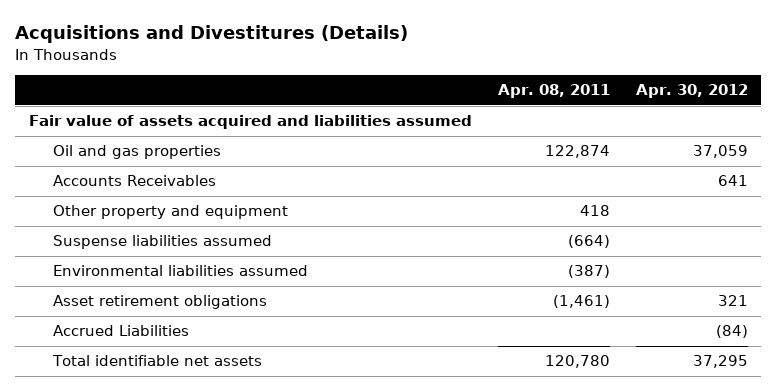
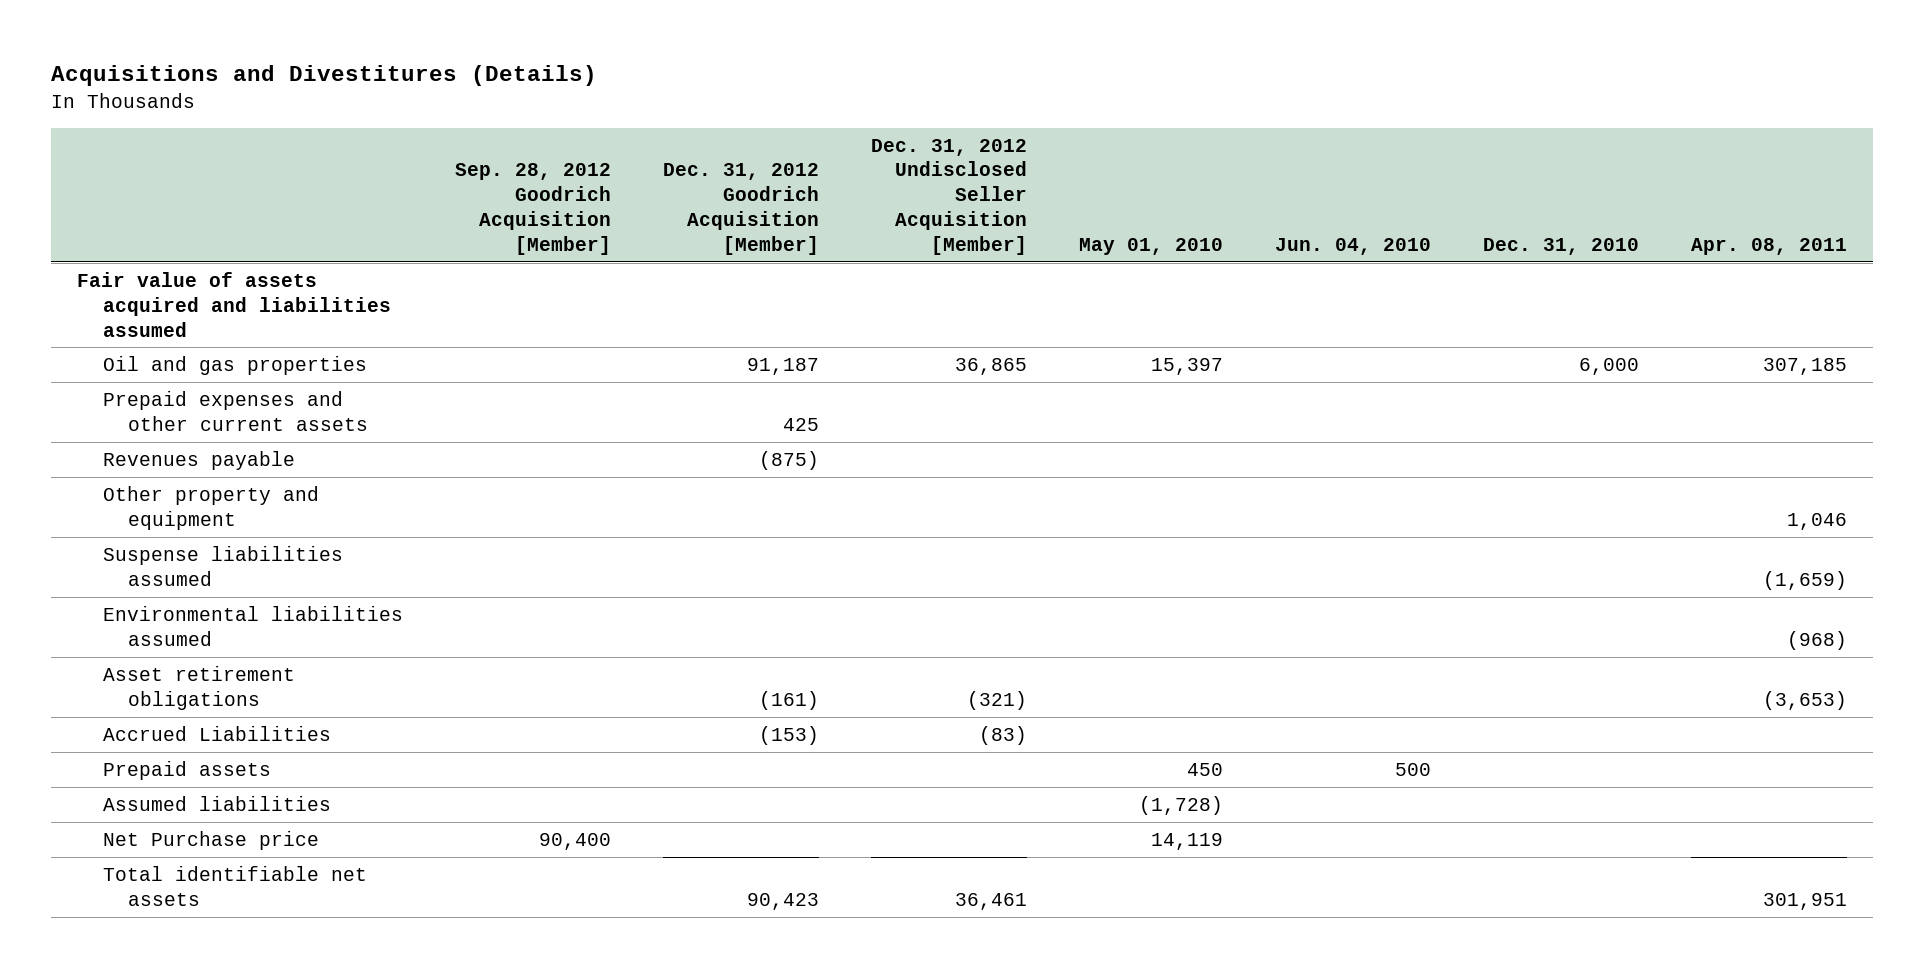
- | Apr. 08, 2011 | Apr. 30, 2012
+ | Sep. 28, 2012 Goodrich Acquisition [Member] | Dec. 31, 2012 Goodrich Acquisition [Member] | Dec. 31, 2012 Undisclosed Seller Acquisition [Member] | May 01, 2010 | Jun. 04, 2010 | Dec. 31, 2010 | Apr. 08, 2011
- Oil and gas properties | 122,874 | 37,059
- Accounts Receivables | | 641
- Other property and equipment | 418 |
- Suspense liabilities assumed | (664) |
- Environmental liabilities assumed | (387) |
- Asset retirement obligations | (1,461) | 321
+ Oil and gas properties | | 91,187 | 36,865 | 15,397 | | 6,000 | 307,185
+ Prepaid expenses and other current assets | | 425 | | | | |
+ Revenues payable | | (875) | | | | |
+ Other property and equipment | | | | | | | 1,046
+ Suspense liabilities assumed | | | | | | | (1,659)
+ Environmental liabilities assumed | | | | | | | (968)
+ Asset retirement obligations | | (161) | (321) | | | | (3,653)
- Total identifiable net assets | 120,780 | 37,295
+ Prepaid assets | | | | 450 | 500 | |
+ Assumed liabilities | | | | (1,728) | | |
+ Net Purchase price | 90,400 | | | 14,119 | | |
+ Total identifiable net assets | | 90,423 | 36,461 | | | | 301,951

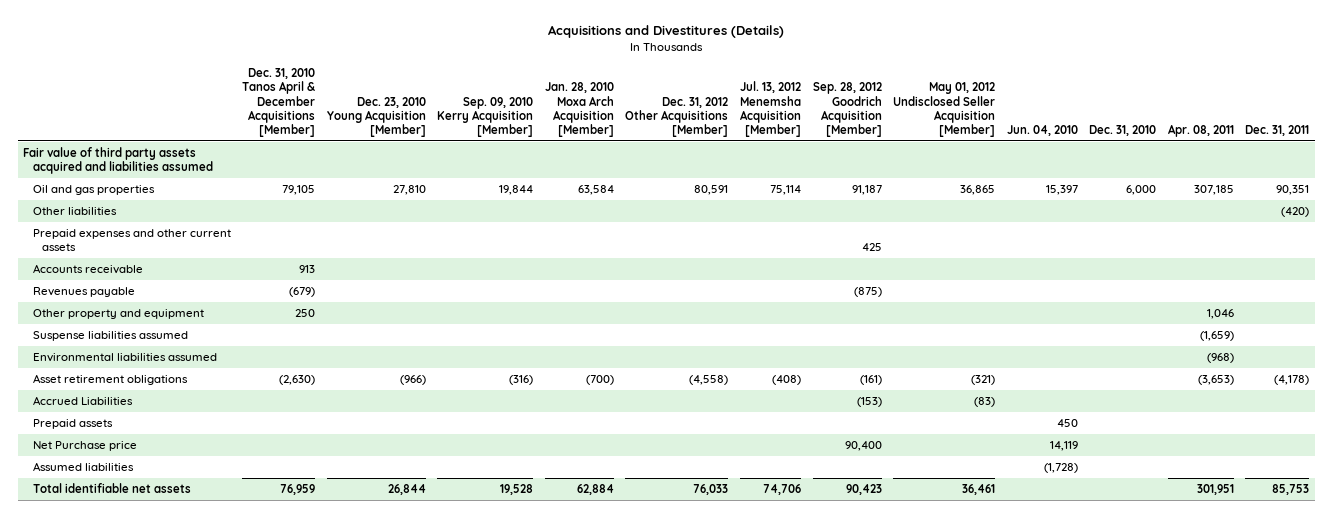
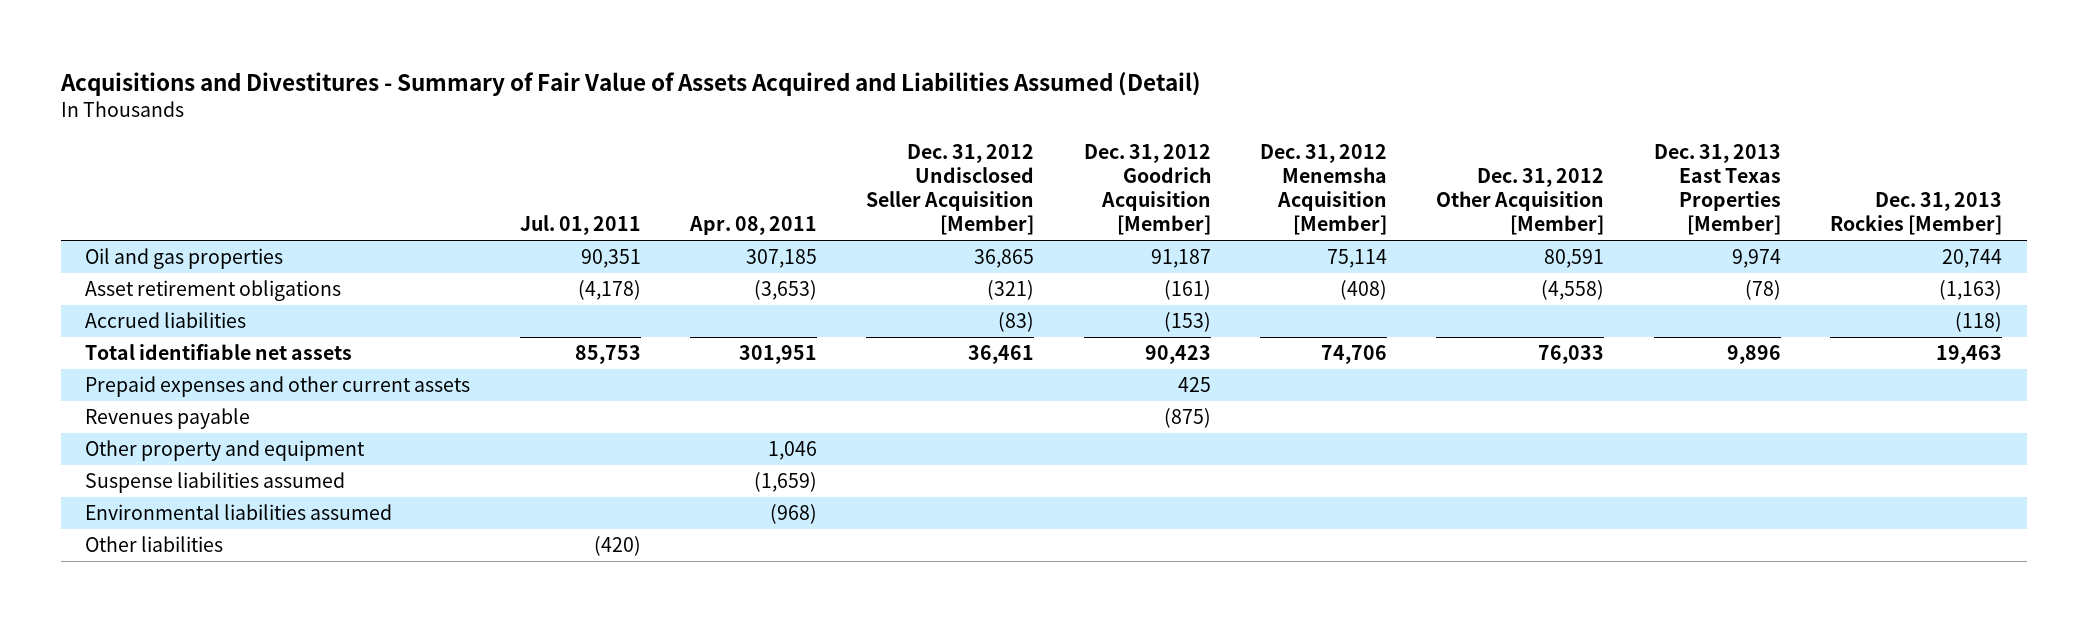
- Acquisitions and Divestitures (Details)
+ Acquisitions and Divestitures - Summary of Fair Value of Assets Acquired and Liabilities Assumed (Detail)
- | Dec. 31, 2010 Tanos April & December Acquisitions [Member] | Dec. 23, 2010 Young Acquisition [Member] | Sep. 09, 2010 Kerry Acquisition [Member] | Jan. 28, 2010 Moxa Arch Acquisition [Member] | Dec. 31, 2012 Other Acquisitions [Member] | Jul. 13, 2012 Menemsha Acquisition [Member] | Sep. 28, 2012 Goodrich Acquisition [Member] | May 01, 2012 Undisclosed Seller Acquisition [Member] | Jun. 04, 2010 | Dec. 31, 2010 | Apr. 08, 2011 | Dec. 31, 2011
+ | Jul. 01, 2011 | Apr. 08, 2011 | Dec. 31, 2012 Undisclosed Seller Acquisition [Member] | Dec. 31, 2012 Goodrich Acquisition [Member] | Dec. 31, 2012 Menemsha Acquisition [Member] | Dec. 31, 2012 Other Acquisition [Member] | Dec. 31, 2013 East Texas Properties [Member] | Dec. 31, 2013 Rockies [Member]
- Fair value of third party assets acquired and liabilities assumed
moved up: Asset retirement obligations | (4,178) | (3,653) | (321) | (161) | (408) | (4,558) | (78) | (1,163)
+ Accrued liabilities | | | (83) | (153) | | | | (118)
moved up: Total identifiable net assets | 85,753 | 301,951 | 36,461 | 90,423 | 74,706 | 76,033 | 9,896 | 19,463
- Accounts receivable | 913 | | | | | | | | | | |
- Accrued Liabilities | | | | | | | (153) | (83) | | | |
- Prepaid assets | | | | | | | | | 450 | | |
- Net Purchase price | | | | | | | 90,400 | | 14,119 | | |
- Assumed liabilities | | | | | | | | | (1,728) | | |
moved down: Other liabilities | (420) | | | | | | |

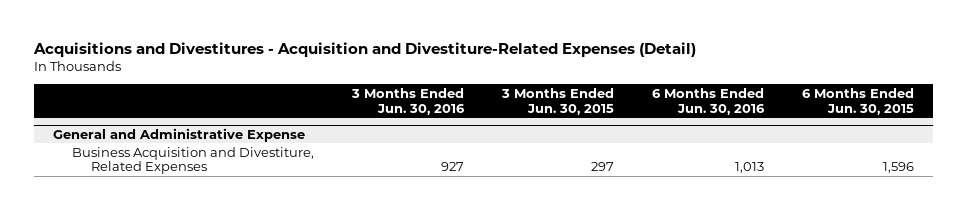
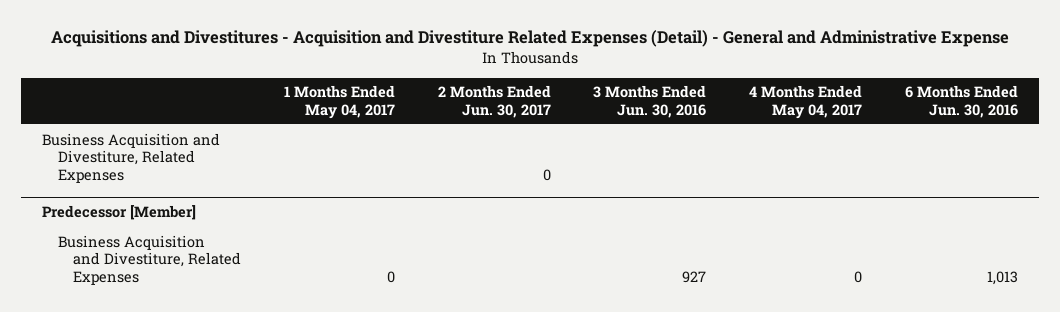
- Acquisitions and Divestitures - Acquisition and Divestiture-Related Expenses (Detail)
+ Acquisitions and Divestitures - Acquisition and Divestiture Related Expenses (Detail) - General and Administrative Expense
- | 3 Months Ended Jun. 30, 2016 | 3 Months Ended Jun. 30, 2015 | 6 Months Ended Jun. 30, 2016 | 6 Months Ended Jun. 30, 2015
+ | 1 Months Ended May 04, 2017 | 2 Months Ended Jun. 30, 2017 | 3 Months Ended Jun. 30, 2016 | 4 Months Ended May 04, 2017 | 6 Months Ended Jun. 30, 2016
- General and Administrative Expense
+ Business Acquisition and Divestiture, Related Expenses | | 0 | | |
+ Predecessor [Member]

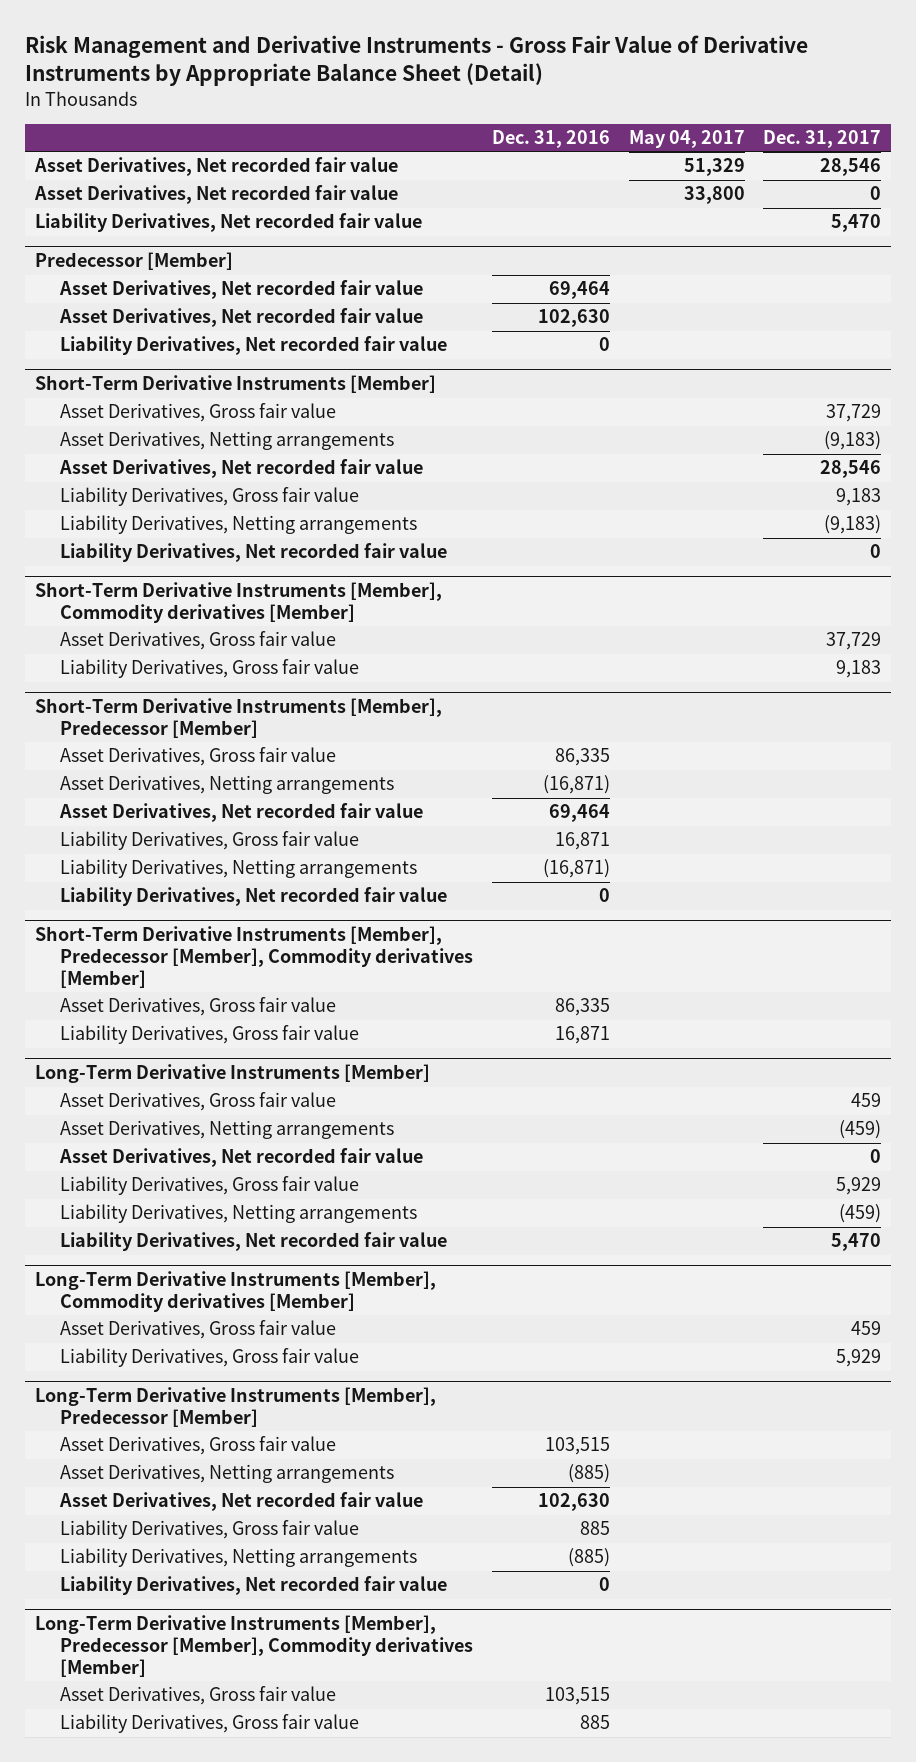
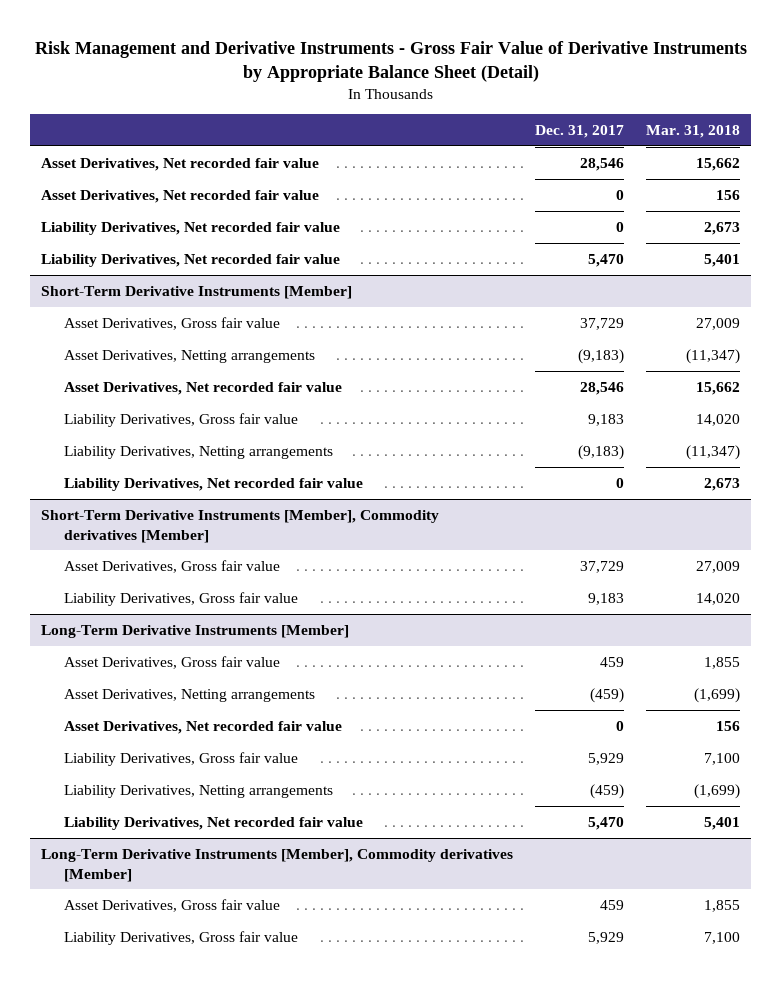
- | Dec. 31, 2016 | May 04, 2017 | Dec. 31, 2017
+ | Dec. 31, 2017 | Mar. 31, 2018
+ Liability Derivatives, Net recorded fair value | 0 | 2,673
- Predecessor [Member]
- Asset Derivatives, Net recorded fair value | 69,464 | |
- Asset Derivatives, Net recorded fair value | 102,630 | |
- Liability Derivatives, Net recorded fair value | 0 | |
- Short-Term Derivative Instruments [Member], Predecessor [Member]
- Asset Derivatives, Gross fair value | 86,335 | |
- Asset Derivatives, Netting arrangements | (16,871) | |
- Asset Derivatives, Net recorded fair value | 69,464 | |
- Liability Derivatives, Gross fair value | 16,871 | |
- Liability Derivatives, Netting arrangements | (16,871) | |
- Liability Derivatives, Net recorded fair value | 0 | |
- Short-Term Derivative Instruments [Member], Predecessor [Member], Commodity derivatives [Member]
- Asset Derivatives, Gross fair value | 86,335 | |
- Liability Derivatives, Gross fair value | 16,871 | |
- Long-Term Derivative Instruments [Member], Predecessor [Member]
- Asset Derivatives, Gross fair value | 103,515 | |
- Asset Derivatives, Netting arrangements | (885) | |
- Asset Derivatives, Net recorded fair value | 102,630 | |
- Liability Derivatives, Gross fair value | 885 | |
- Liability Derivatives, Netting arrangements | (885) | |
- Liability Derivatives, Net recorded fair value | 0 | |
- Long-Term Derivative Instruments [Member], Predecessor [Member], Commodity derivatives [Member]
- Asset Derivatives, Gross fair value | 103,515 | |
- Liability Derivatives, Gross fair value | 885 | |

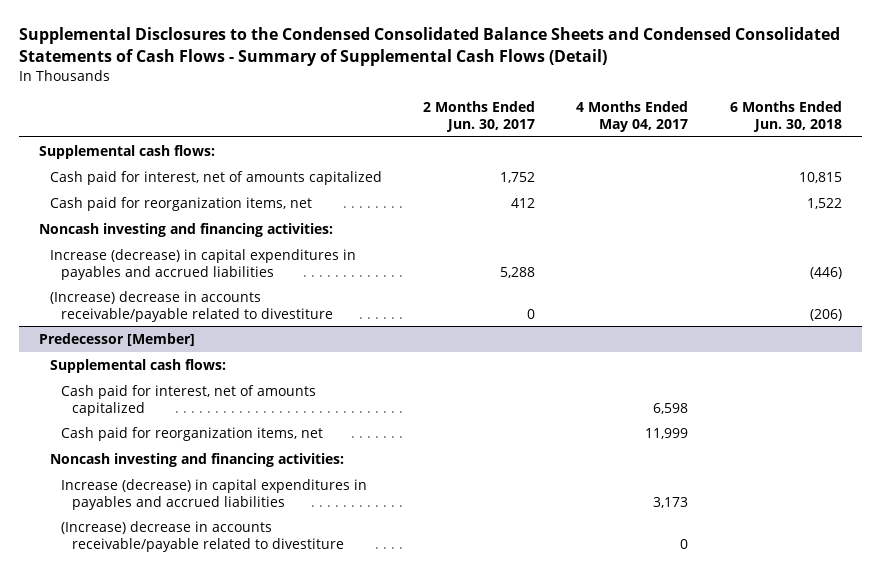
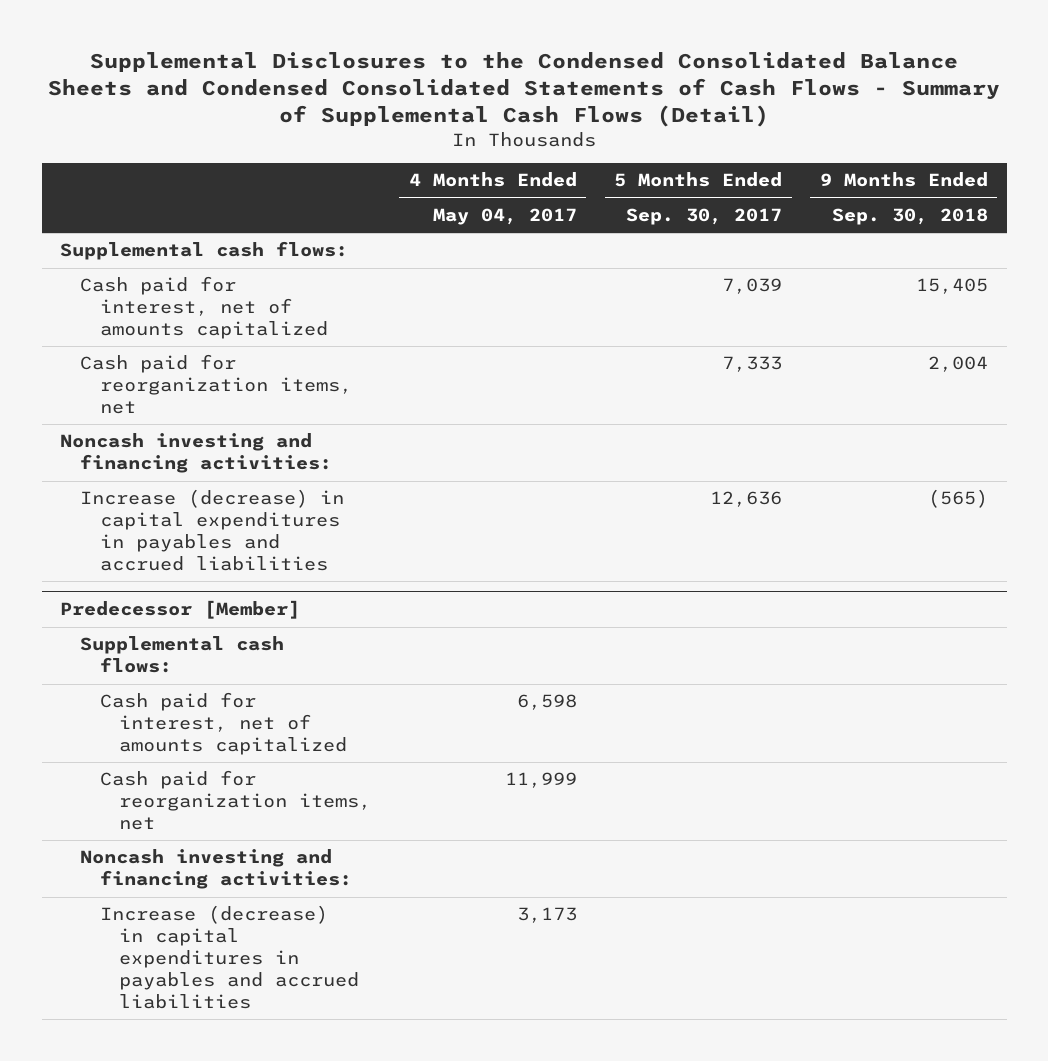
- | 2 Months Ended Jun. 30, 2017 | 4 Months Ended May 04, 2017 | 6 Months Ended Jun. 30, 2018
+ | 4 Months Ended May 04, 2017 | 5 Months Ended Sep. 30, 2017 | 9 Months Ended Sep. 30, 2018
- (Increase) decrease in accounts receivable/payable related to divestiture | 0 | | (206)
@ Predecessor [Member]
- (Increase) decrease in accounts receivable/payable related to divestiture | | 0 |

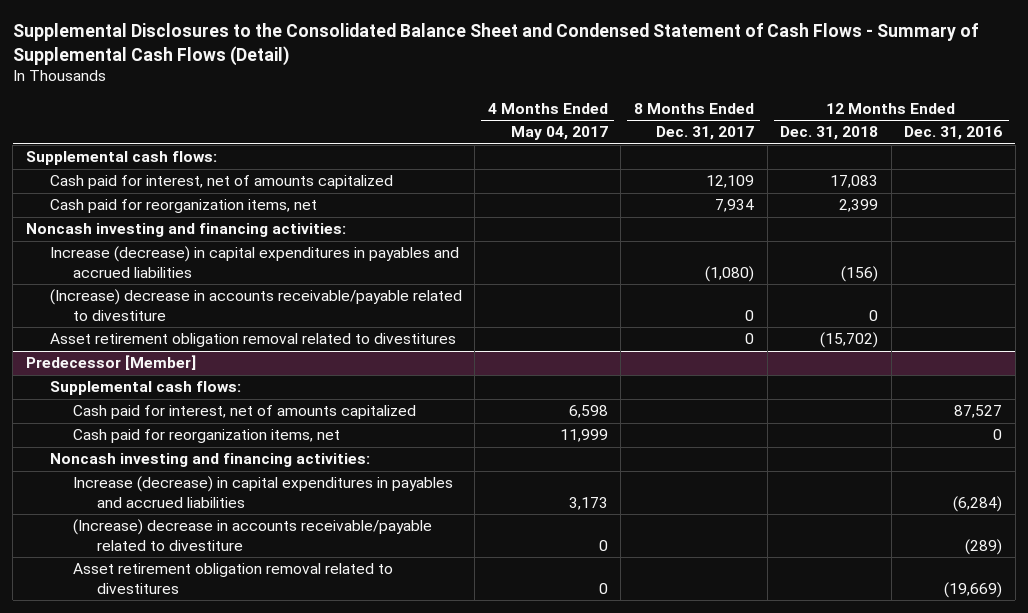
- Supplemental Disclosures to the Condensed Consolidated Balance Sheets and Condensed Consolidated Statements of Cash Flows - Summary of Supplemental Cash Flows (Detail)
+ Supplemental Disclosures to the Consolidated Balance Sheet and Condensed Statement of Cash Flows - Summary of Supplemental Cash Flows (Detail)
- | 4 Months Ended May 04, 2017 | 5 Months Ended Sep. 30, 2017 | 9 Months Ended Sep. 30, 2018
+ | 4 Months Ended May 04, 2017 | 8 Months Ended Dec. 31, 2017 | 12 Months Ended Dec. 31, 2018 | 12 Months Ended Dec. 31, 2016
+ (Increase) decrease in accounts receivable/payable related to divestiture | | 0 | 0 |
+ Asset retirement obligation removal related to divestitures | | 0 | (15,702) |
@ Predecessor [Member]
+ (Increase) decrease in accounts receivable/payable related to divestiture | 0 | | | (289)
+ Asset retirement obligation removal related to divestitures | 0 | | | (19,669)

